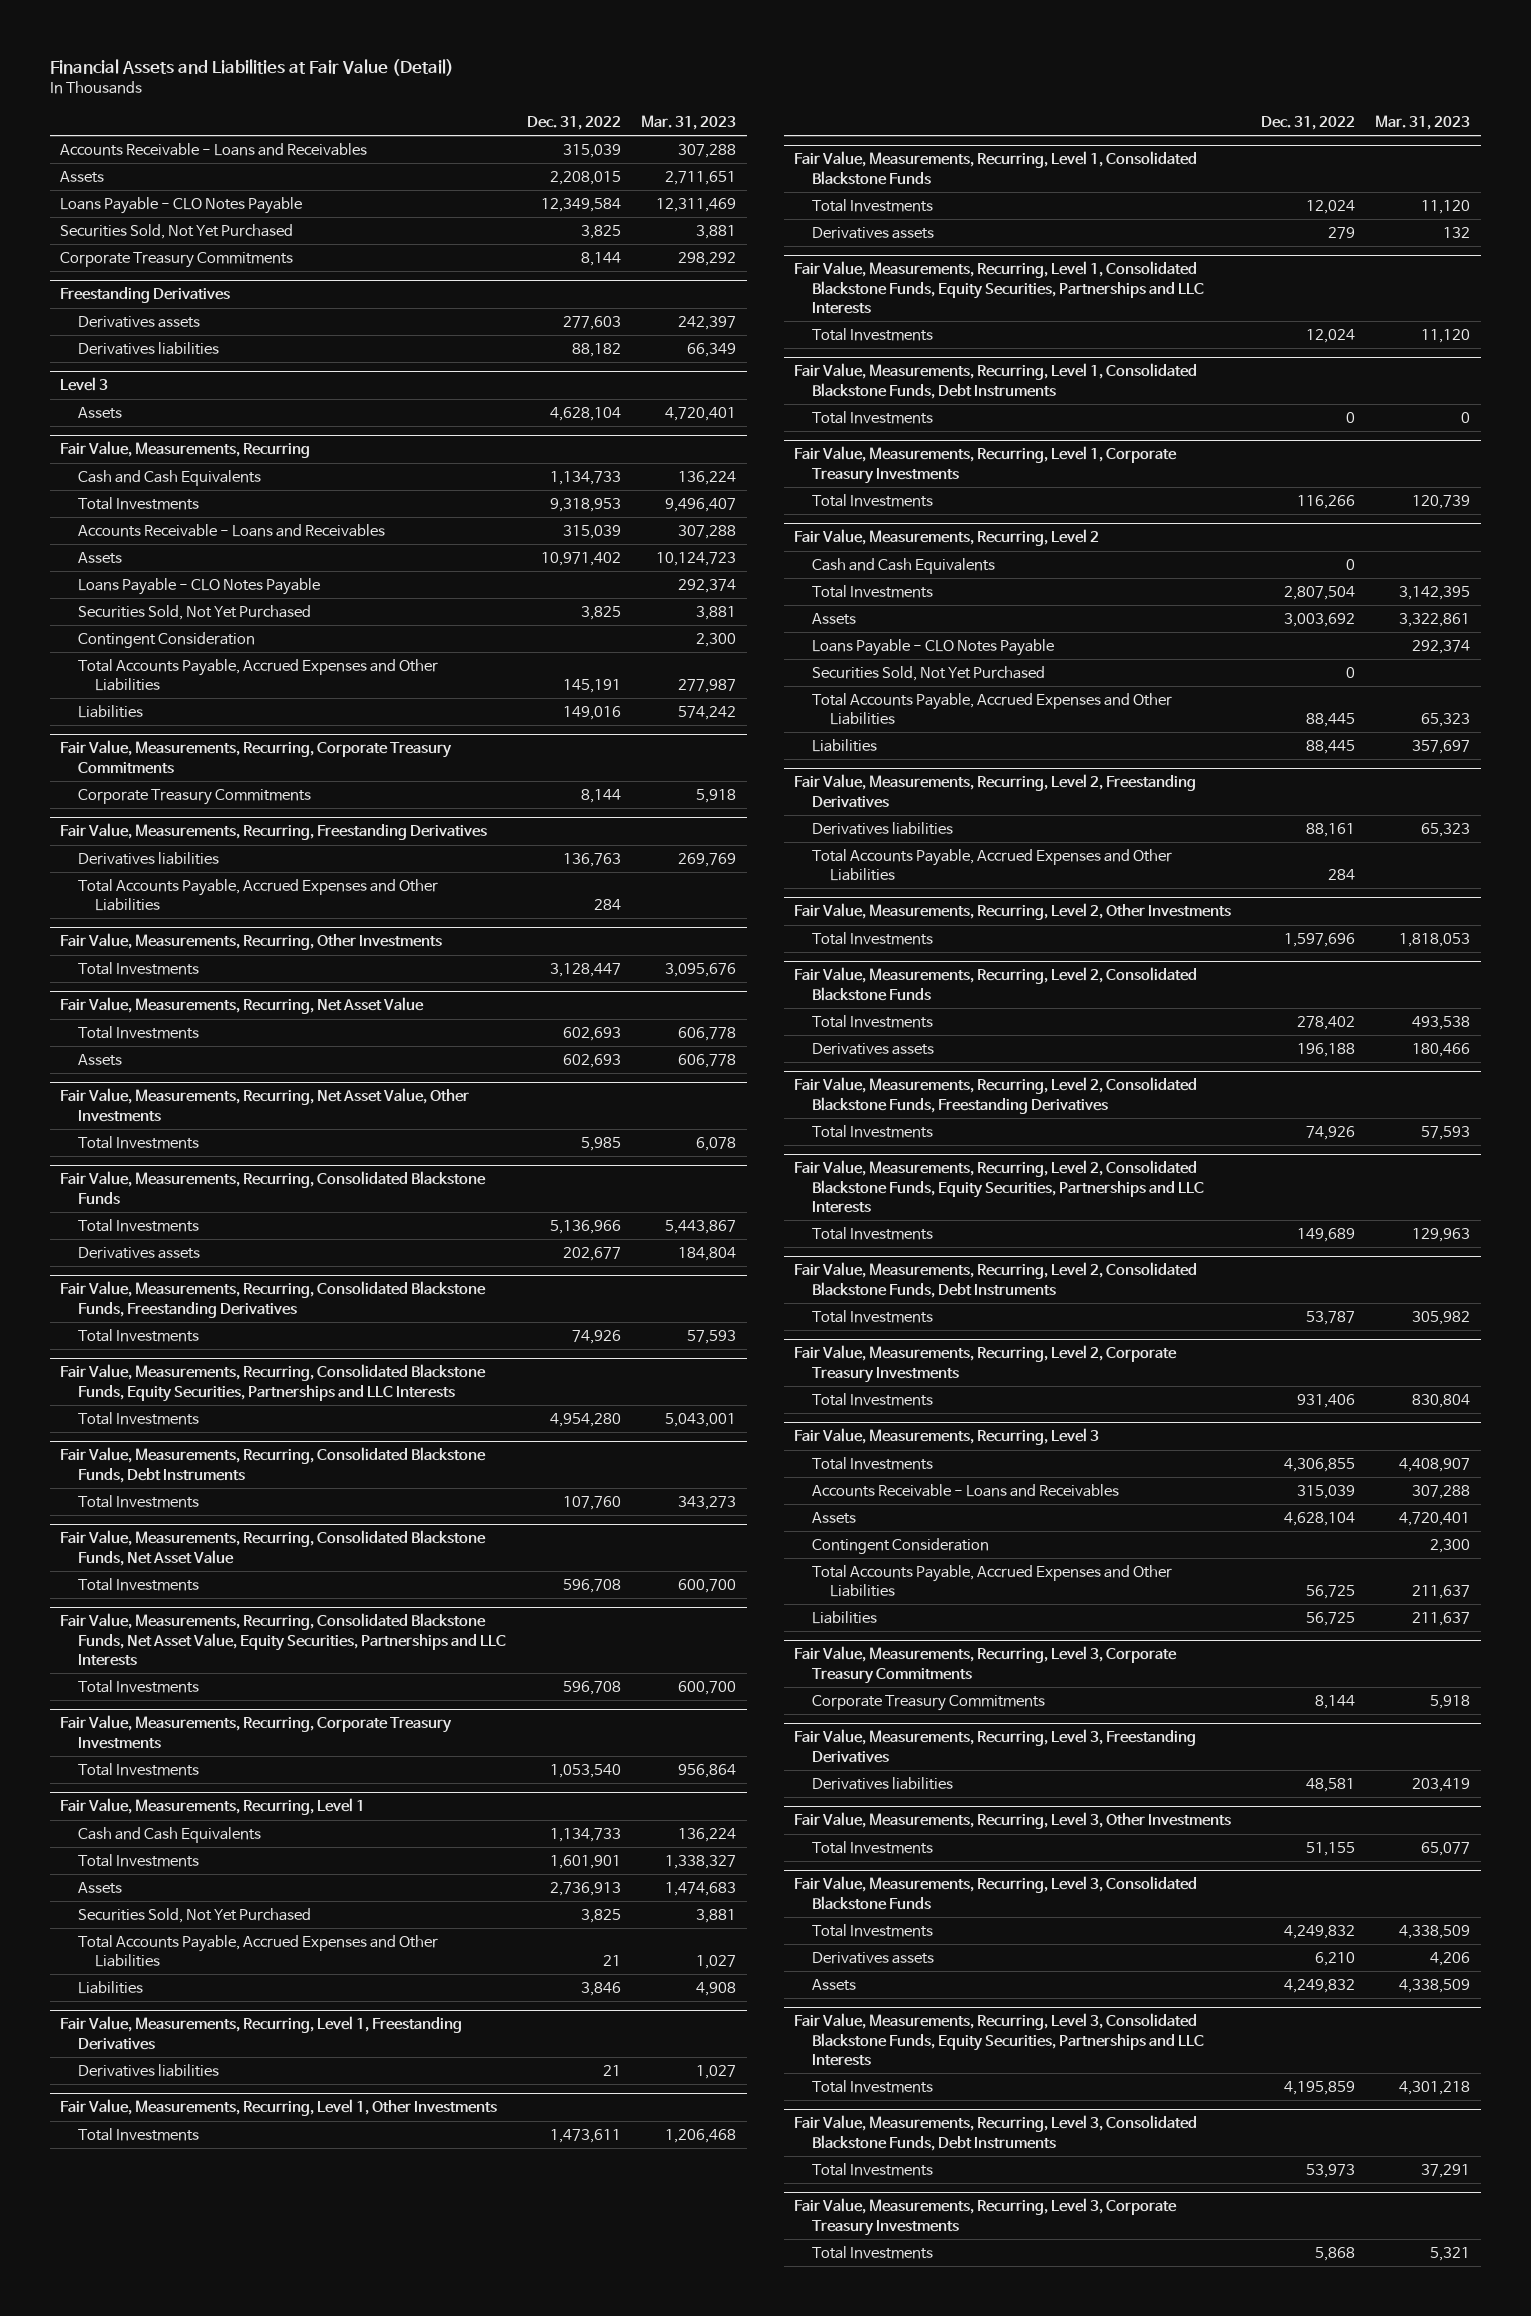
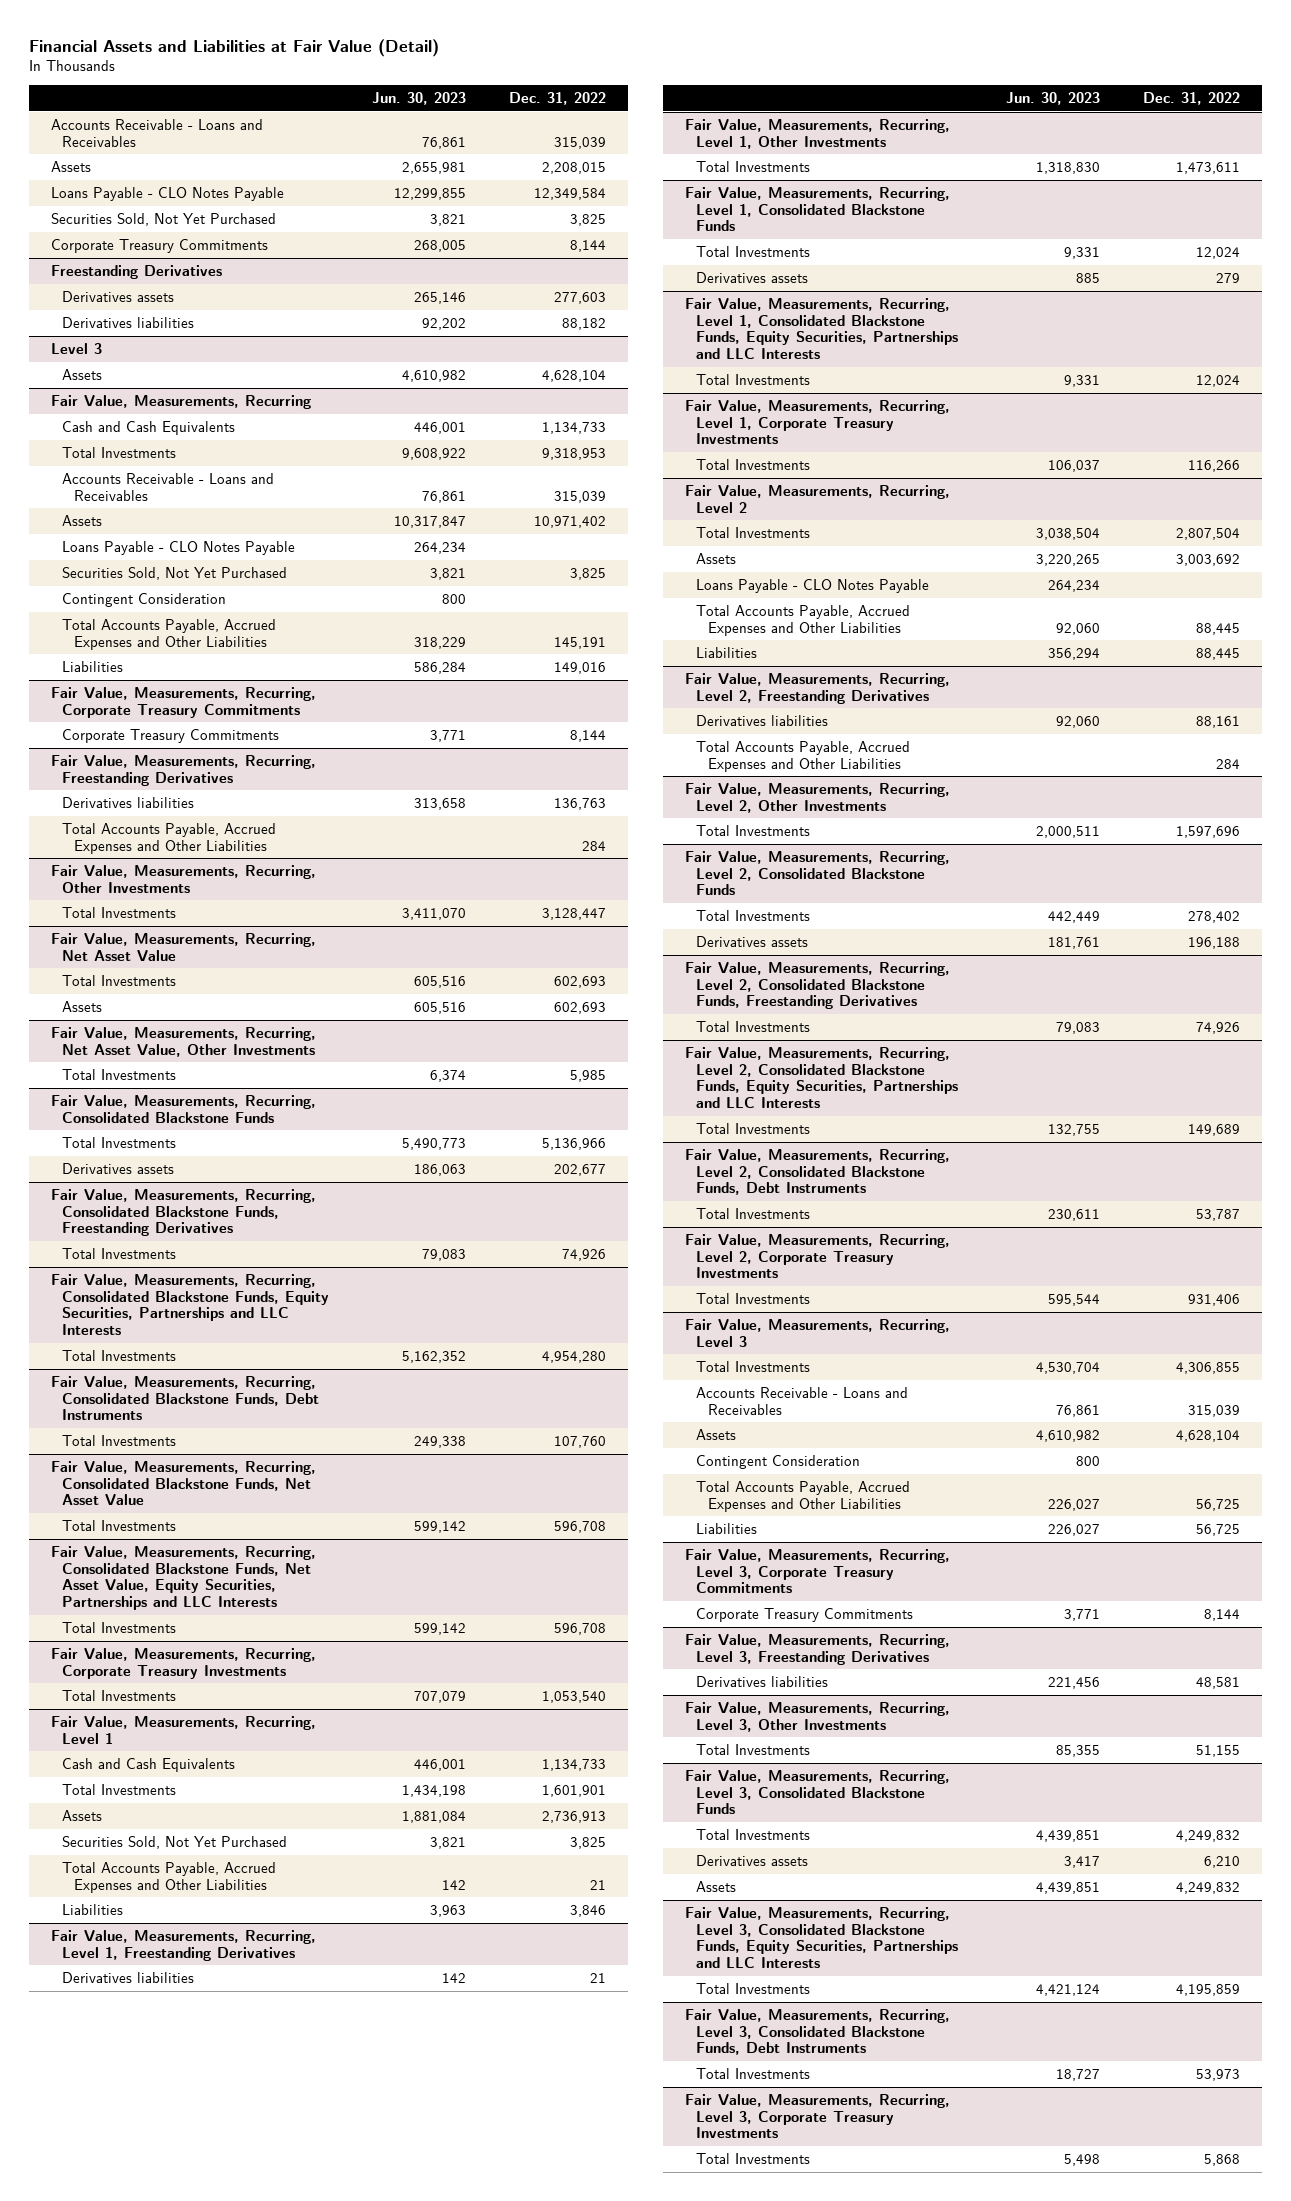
- | Dec. 31, 2022 | Mar. 31, 2023
+ | Jun. 30, 2023 | Dec. 31, 2022
- Fair Value, Measurements, Recurring, Level 1, Consolidated Blackstone Funds, Debt Instruments
- Total Investments | 0 | 0
@ Fair Value, Measurements, Recurring, Level 2
- Cash and Cash Equivalents | 0 |
- Securities Sold, Not Yet Purchased | 0 |

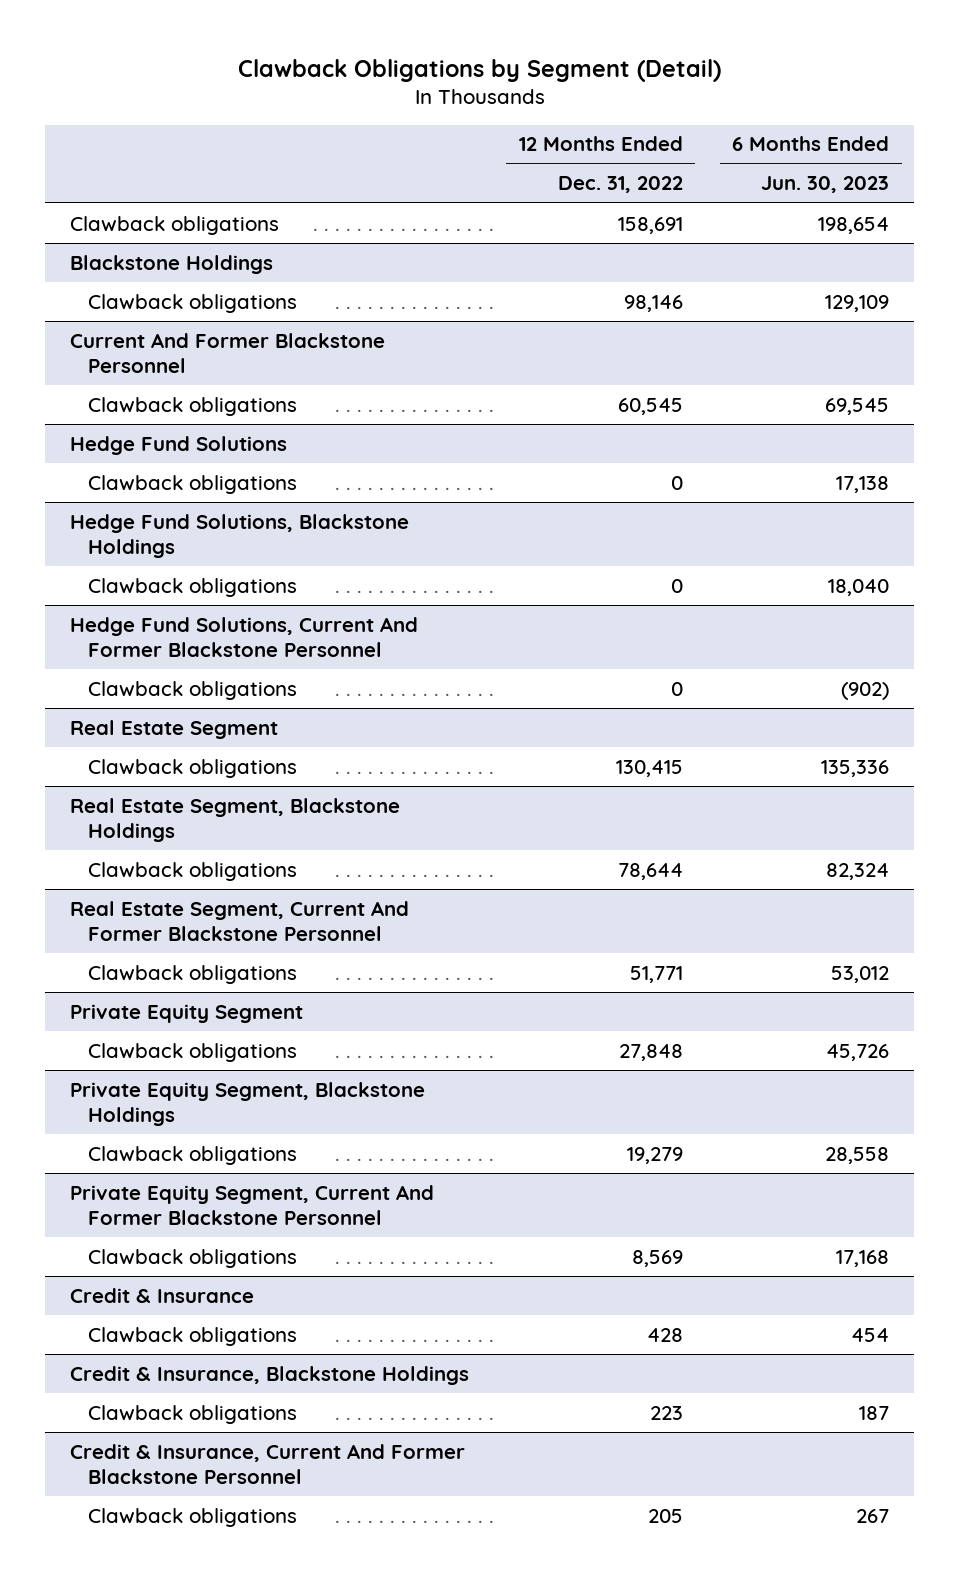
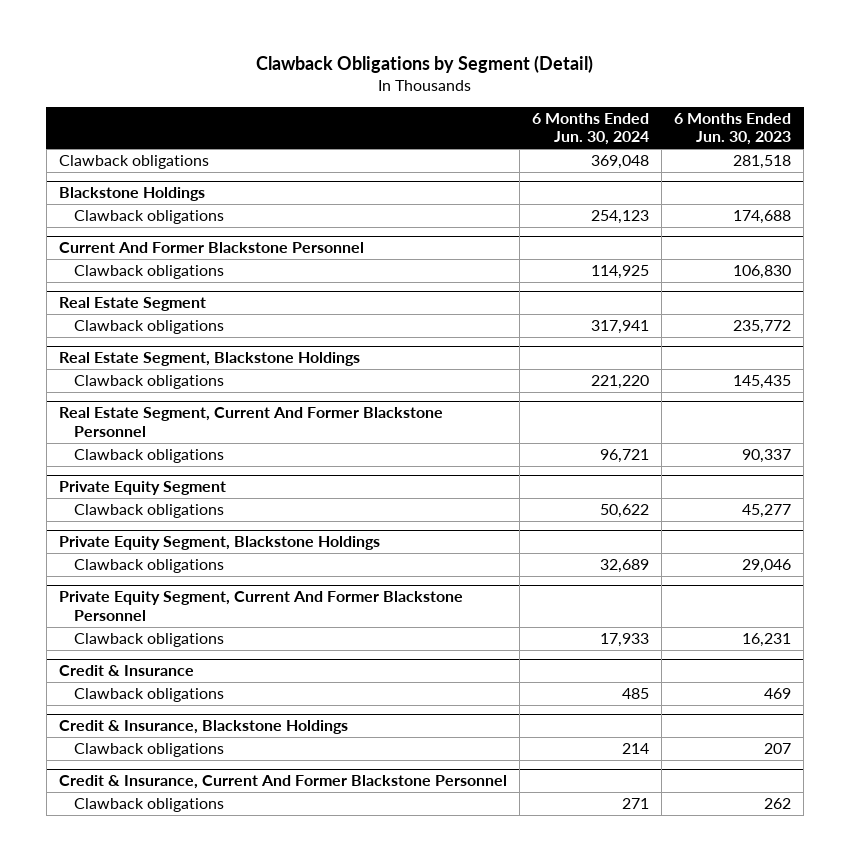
- | 12 Months Ended Dec. 31, 2022 | 6 Months Ended Jun. 30, 2023
+ | 6 Months Ended Jun. 30, 2024 | 6 Months Ended Jun. 30, 2023
- Clawback obligations | 158,691 | 198,654
+ Clawback obligations | 369,048 | 281,518
@ Blackstone Holdings
- Clawback obligations | 98,146 | 129,109
+ Clawback obligations | 254,123 | 174,688
@ Current And Former Blackstone Personnel
- Clawback obligations | 60,545 | 69,545
- Hedge Fund Solutions
- Clawback obligations | 0 | 17,138
- Hedge Fund Solutions, Blackstone Holdings
- Clawback obligations | 0 | 18,040
- Hedge Fund Solutions, Current And Former Blackstone Personnel
- Clawback obligations | 0 | (902)
@ Current And Former Blackstone Personnel
+ Clawback obligations | 114,925 | 106,830
@ Real Estate Segment
- Clawback obligations | 130,415 | 135,336
+ Clawback obligations | 317,941 | 235,772
@ Real Estate Segment, Blackstone Holdings
- Clawback obligations | 78,644 | 82,324
+ Clawback obligations | 221,220 | 145,435
@ Real Estate Segment, Current And Former Blackstone Personnel
- Clawback obligations | 51,771 | 53,012
+ Clawback obligations | 96,721 | 90,337
@ Private Equity Segment
- Clawback obligations | 27,848 | 45,726
+ Clawback obligations | 50,622 | 45,277
@ Private Equity Segment, Blackstone Holdings
- Clawback obligations | 19,279 | 28,558
+ Clawback obligations | 32,689 | 29,046
@ Private Equity Segment, Current And Former Blackstone Personnel
- Clawback obligations | 8,569 | 17,168
+ Clawback obligations | 17,933 | 16,231
@ Credit & Insurance
- Clawback obligations | 428 | 454
+ Clawback obligations | 485 | 469
@ Credit & Insurance, Blackstone Holdings
- Clawback obligations | 223 | 187
+ Clawback obligations | 214 | 207
@ Credit & Insurance, Current And Former Blackstone Personnel
- Clawback obligations | 205 | 267
+ Clawback obligations | 271 | 262

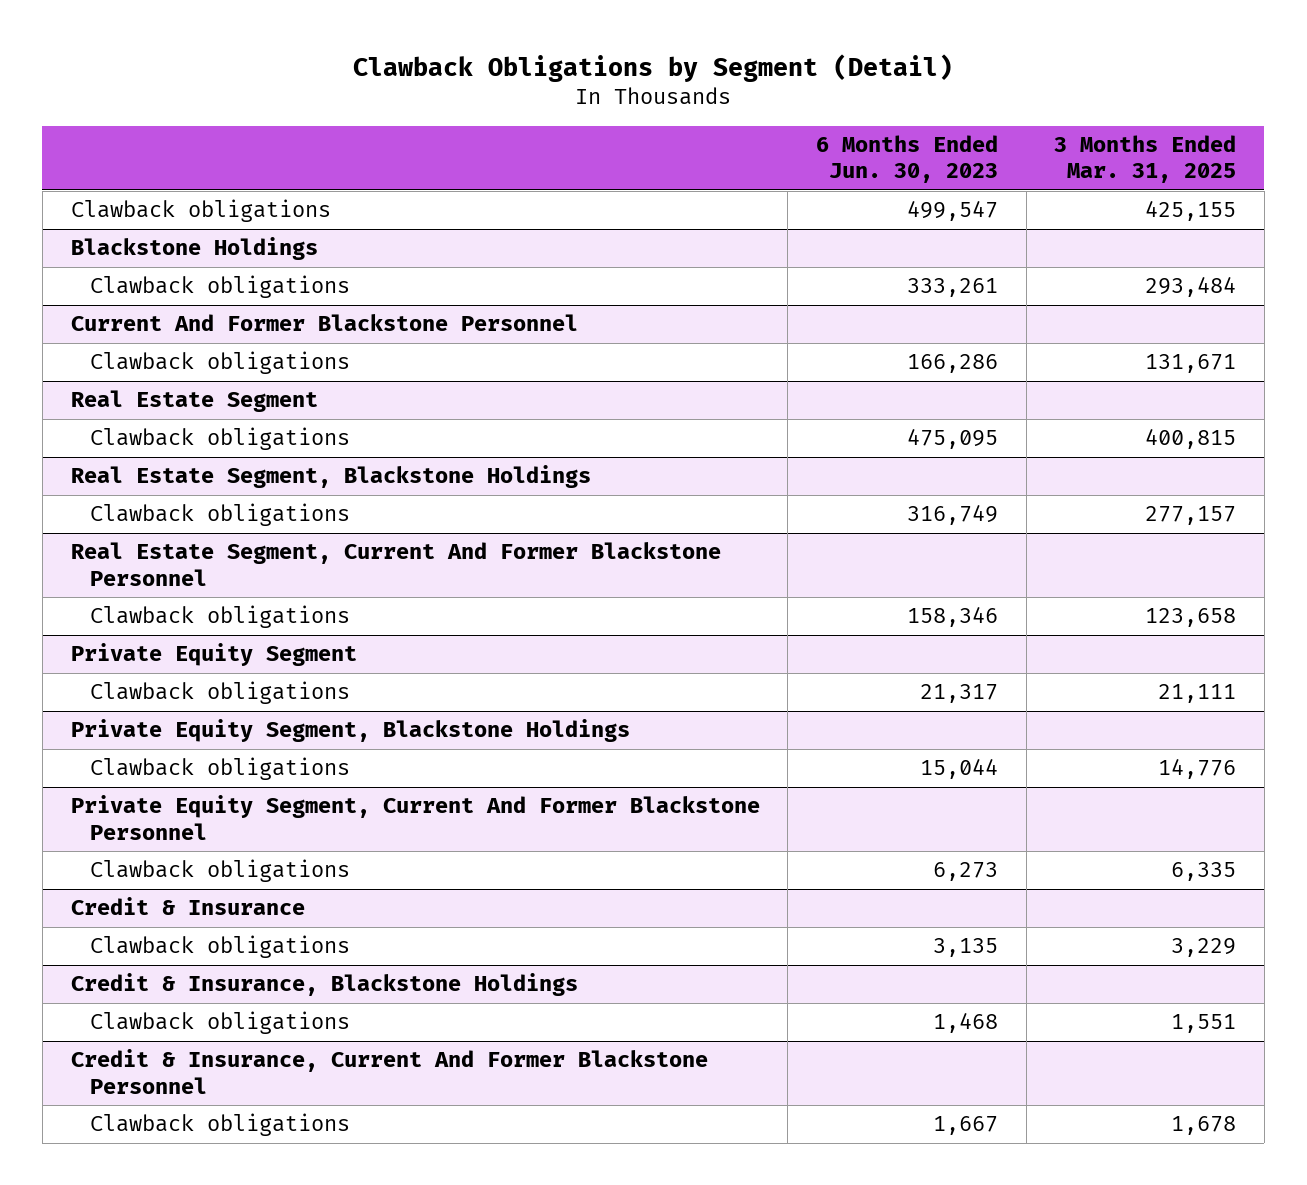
- | 6 Months Ended Jun. 30, 2024 | 6 Months Ended Jun. 30, 2023
+ | 6 Months Ended Jun. 30, 2023 | 3 Months Ended Mar. 31, 2025
- Clawback obligations | 369,048 | 281,518
+ Clawback obligations | 499,547 | 425,155
@ Blackstone Holdings
- Clawback obligations | 254,123 | 174,688
+ Clawback obligations | 333,261 | 293,484
@ Current And Former Blackstone Personnel
- Clawback obligations | 114,925 | 106,830
+ Clawback obligations | 166,286 | 131,671
@ Real Estate Segment
- Clawback obligations | 317,941 | 235,772
+ Clawback obligations | 475,095 | 400,815
@ Real Estate Segment, Blackstone Holdings
- Clawback obligations | 221,220 | 145,435
+ Clawback obligations | 316,749 | 277,157
@ Real Estate Segment, Current And Former Blackstone Personnel
- Clawback obligations | 96,721 | 90,337
+ Clawback obligations | 158,346 | 123,658
@ Private Equity Segment
- Clawback obligations | 50,622 | 45,277
+ Clawback obligations | 21,317 | 21,111
@ Private Equity Segment, Blackstone Holdings
- Clawback obligations | 32,689 | 29,046
+ Clawback obligations | 15,044 | 14,776
@ Private Equity Segment, Current And Former Blackstone Personnel
- Clawback obligations | 17,933 | 16,231
+ Clawback obligations | 6,273 | 6,335
@ Credit & Insurance
- Clawback obligations | 485 | 469
+ Clawback obligations | 3,135 | 3,229
@ Credit & Insurance, Blackstone Holdings
- Clawback obligations | 214 | 207
+ Clawback obligations | 1,468 | 1,551
@ Credit & Insurance, Current And Former Blackstone Personnel
- Clawback obligations | 271 | 262
+ Clawback obligations | 1,667 | 1,678

